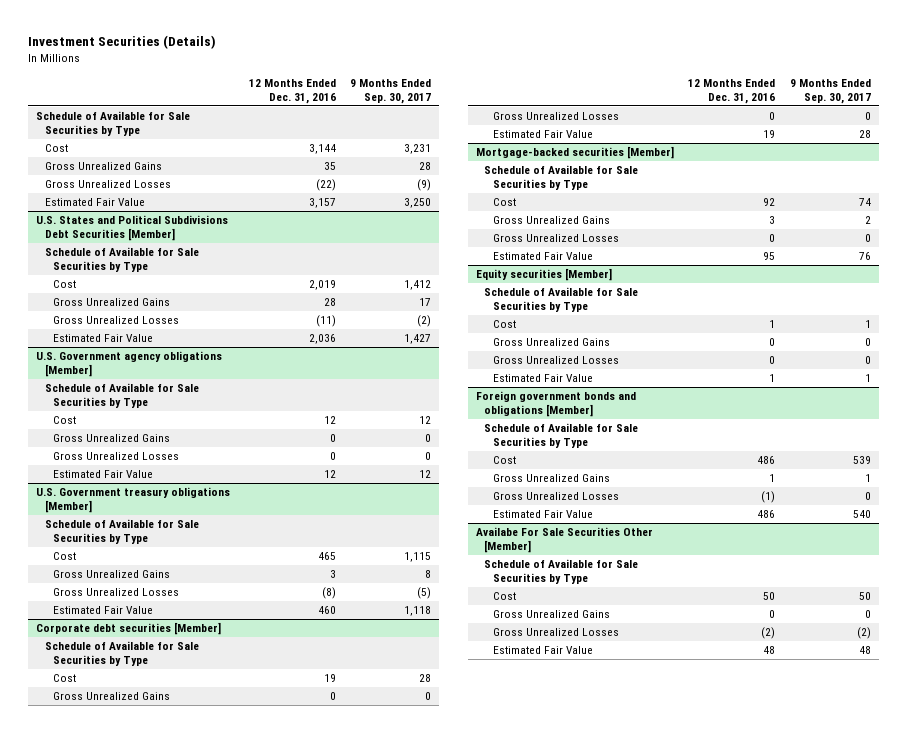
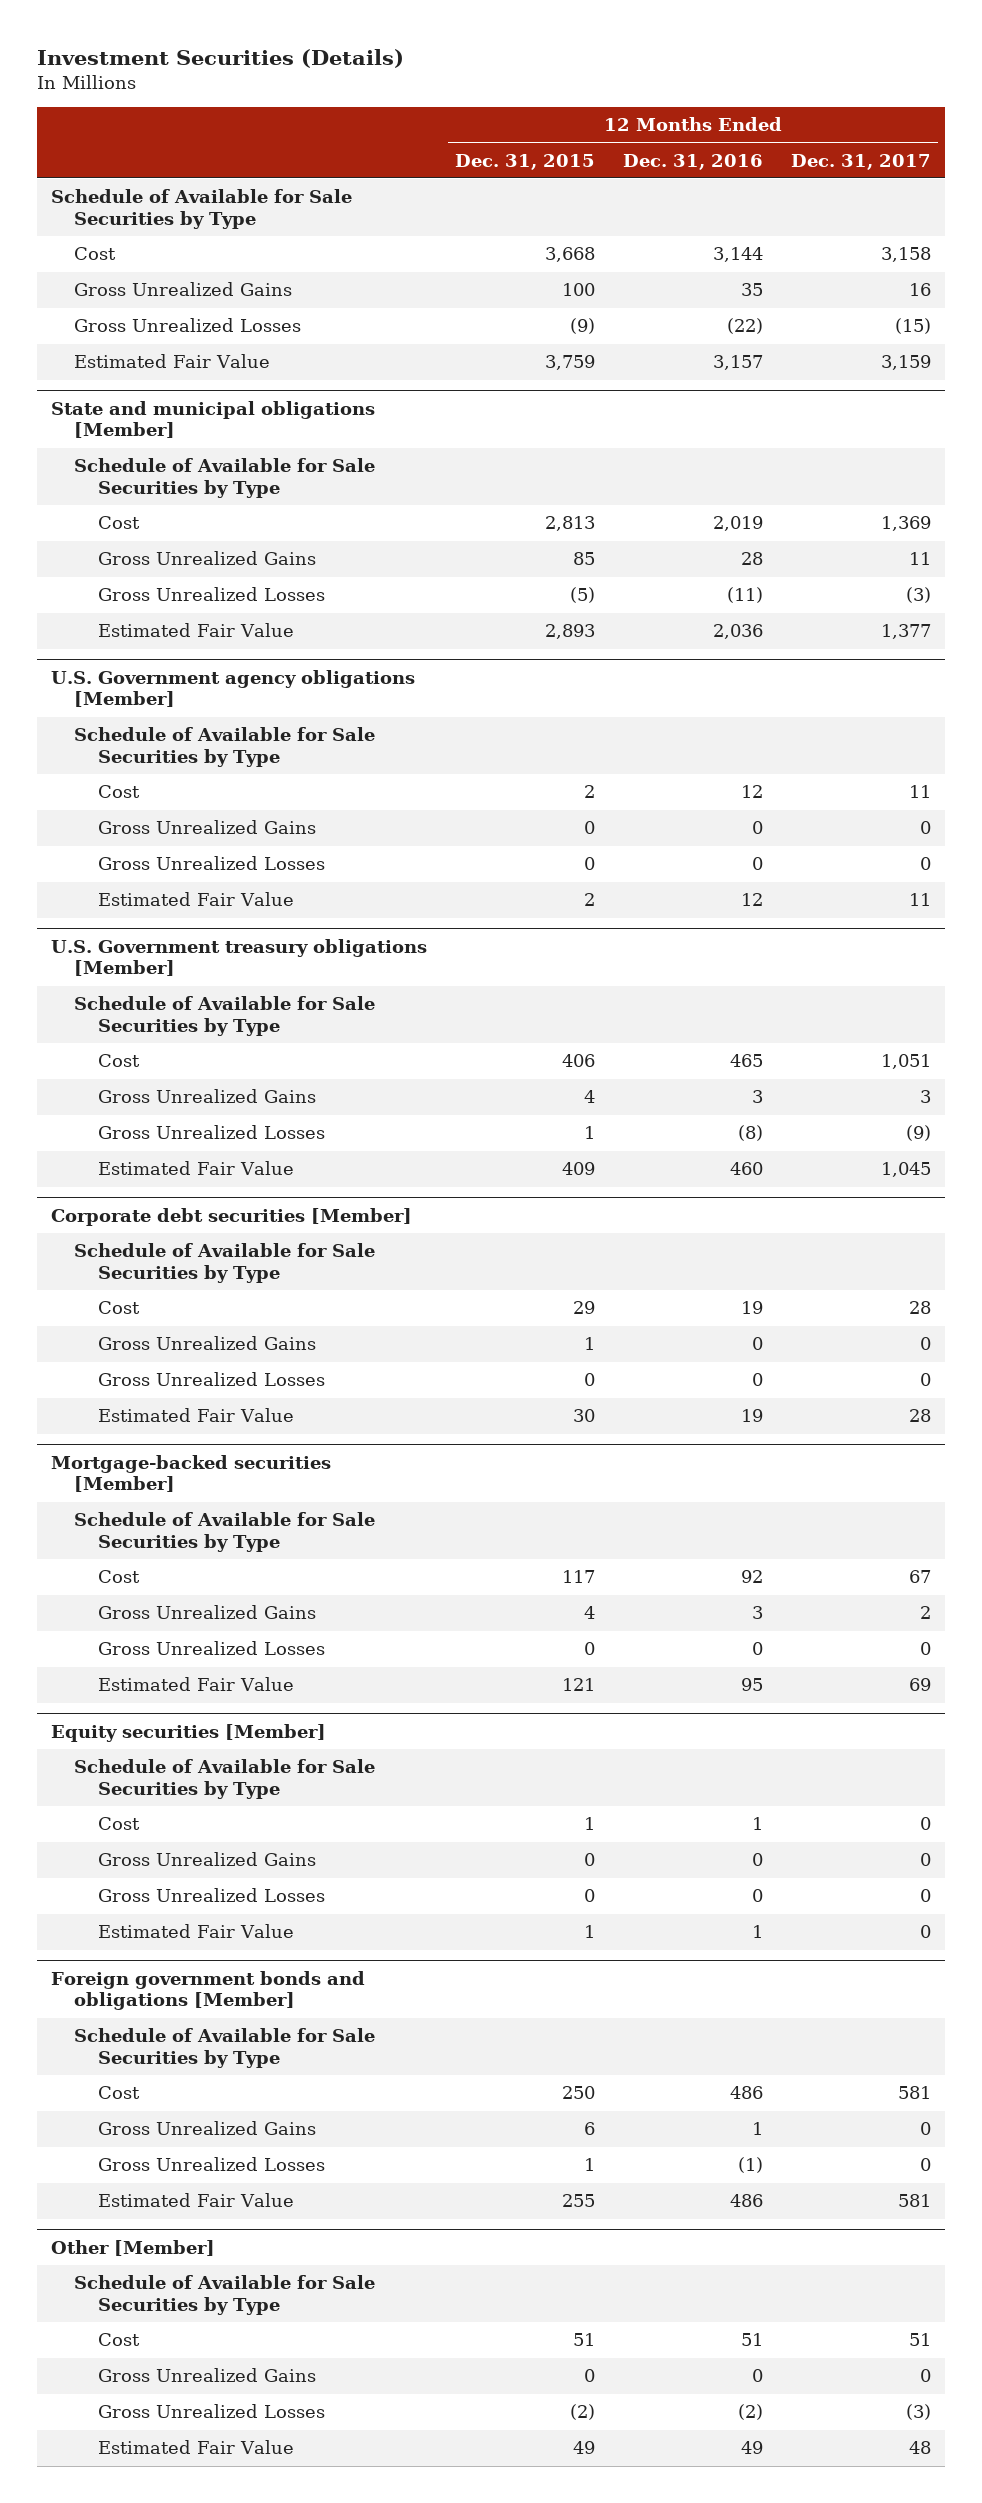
- | 12 Months Ended Dec. 31, 2016 | 9 Months Ended Sep. 30, 2017
+ | 12 Months Ended Dec. 31, 2015 | 12 Months Ended Dec. 31, 2016 | 12 Months Ended Dec. 31, 2017
- U.S. States and Political Subdivisions Debt Securities [Member]
+ State and municipal obligations [Member]
- Availabe For Sale Securities Other [Member]
+ Other [Member]
- Cost | 50 | 50
+ Cost | 51 | 51 | 51
- Estimated Fair Value | 48 | 48
+ Estimated Fair Value | 49 | 49 | 48

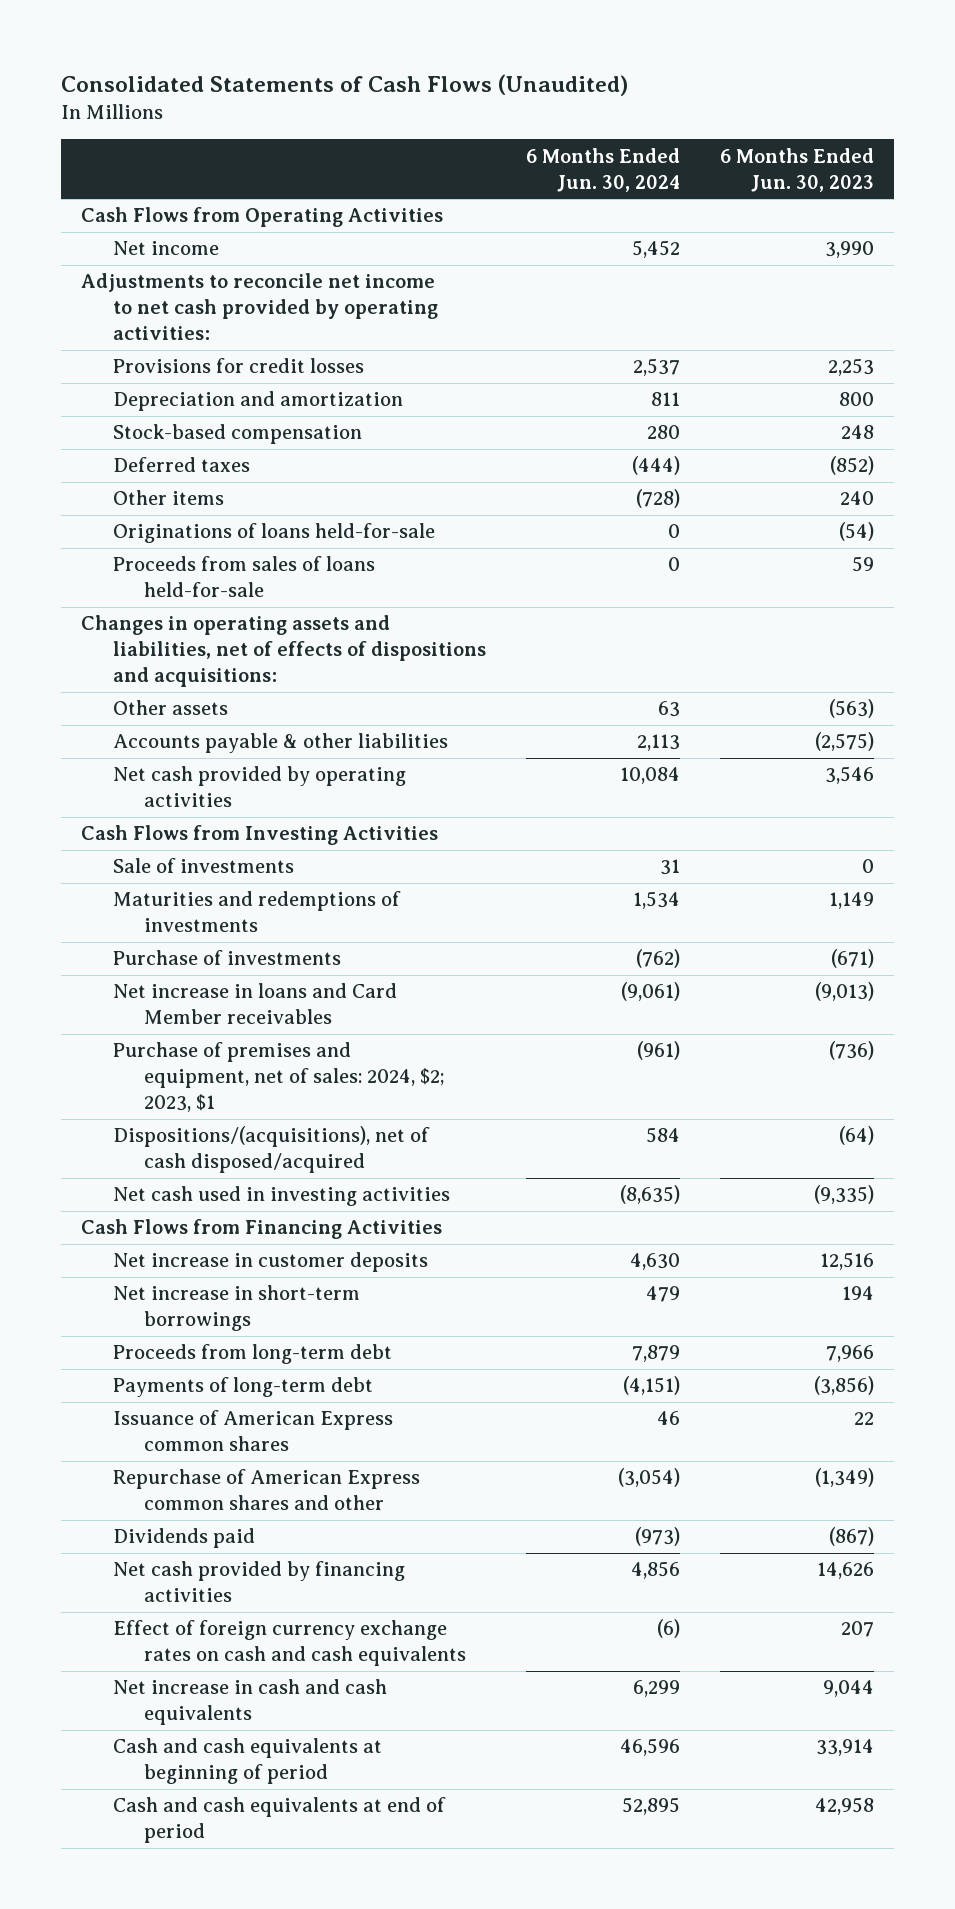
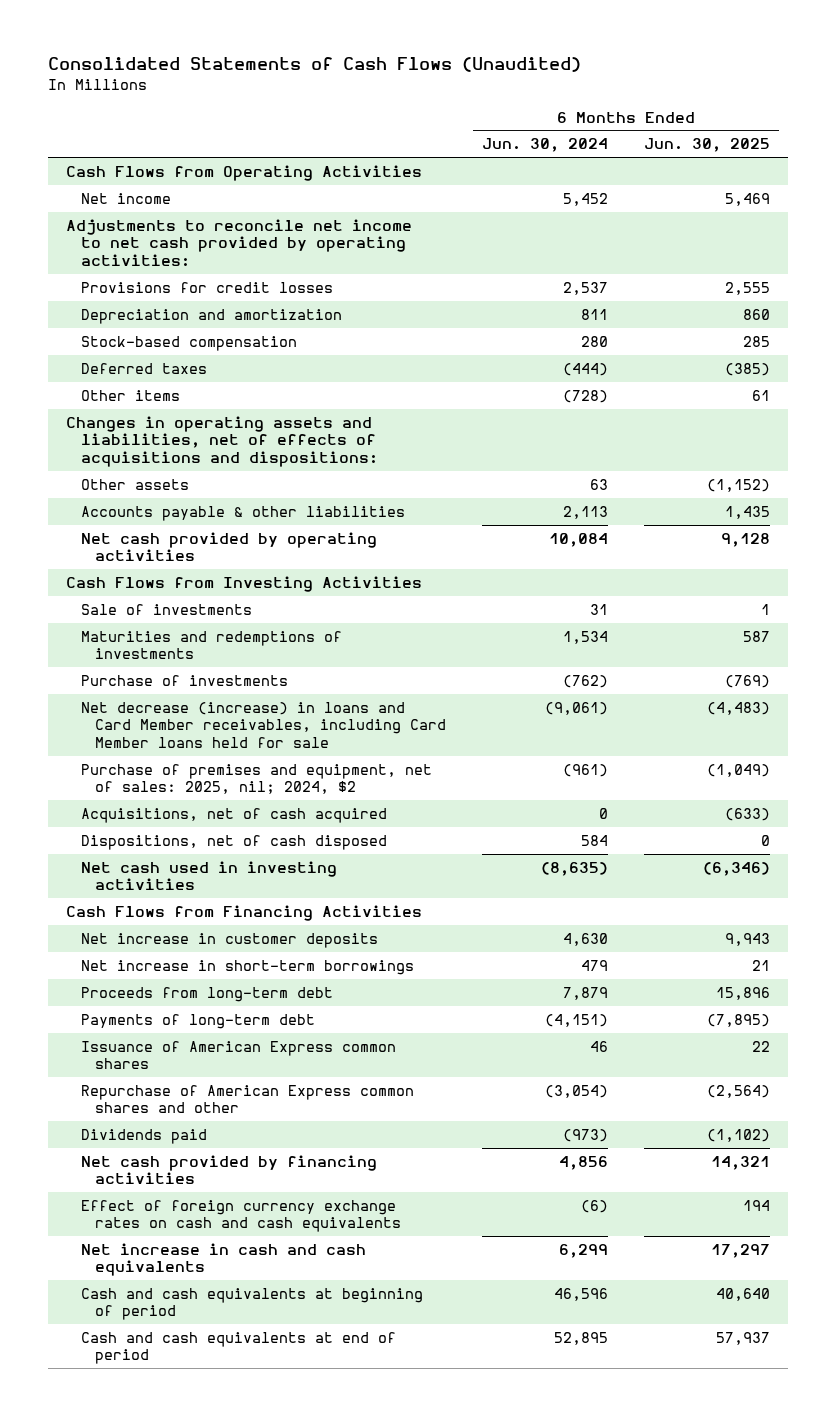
- | 6 Months Ended Jun. 30, 2024 | 6 Months Ended Jun. 30, 2023
+ | 6 Months Ended Jun. 30, 2024 | 6 Months Ended Jun. 30, 2025
- Originations of loans held-for-sale | 0 | (54)
- Proceeds from sales of loans held-for-sale | 0 | 59
- Changes in operating assets and liabilities, net of effects of dispositions and acquisitions:
+ Changes in operating assets and liabilities, net of effects of acquisitions and dispositions:
- Net increase in loans and Card Member receivables | (9,061) | (9,013)
- Purchase of premises and equipment, net of sales: 2024, $2; 2023, $1 | (961) | (736)
- Dispositions/(acquisitions), net of cash disposed/acquired | 584 | (64)
+ Net decrease (increase) in loans and Card Member receivables, including Card Member loans held for sale | (9,061) | (4,483)
+ Purchase of premises and equipment, net of sales: 2025, nil; 2024, $2 | (961) | (1,049)
+ Acquisitions, net of cash acquired | 0 | (633)
+ Dispositions, net of cash disposed | 584 | 0

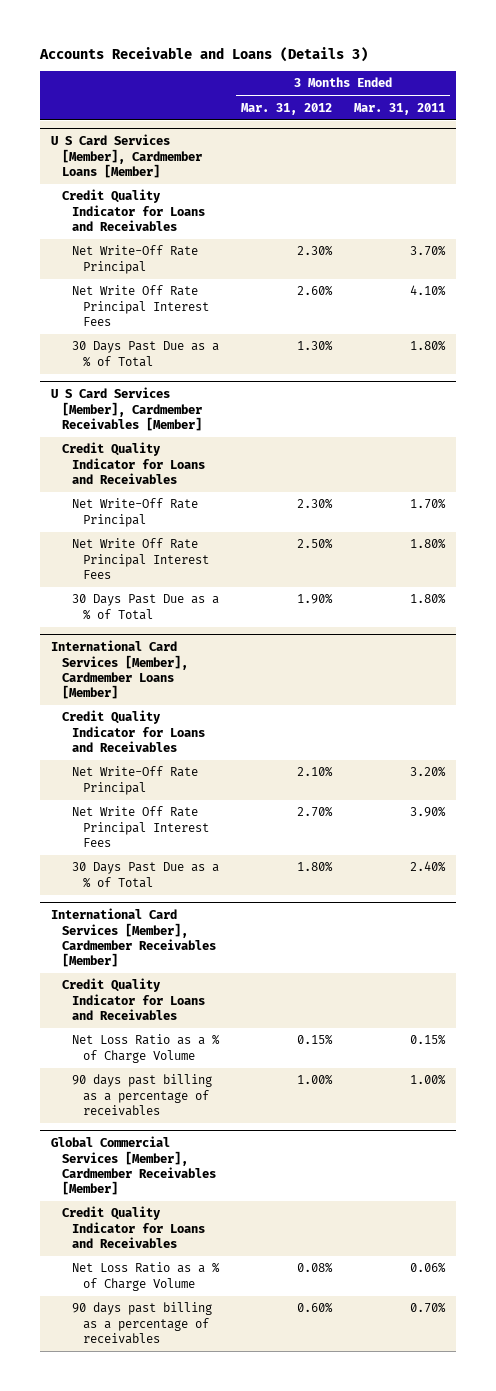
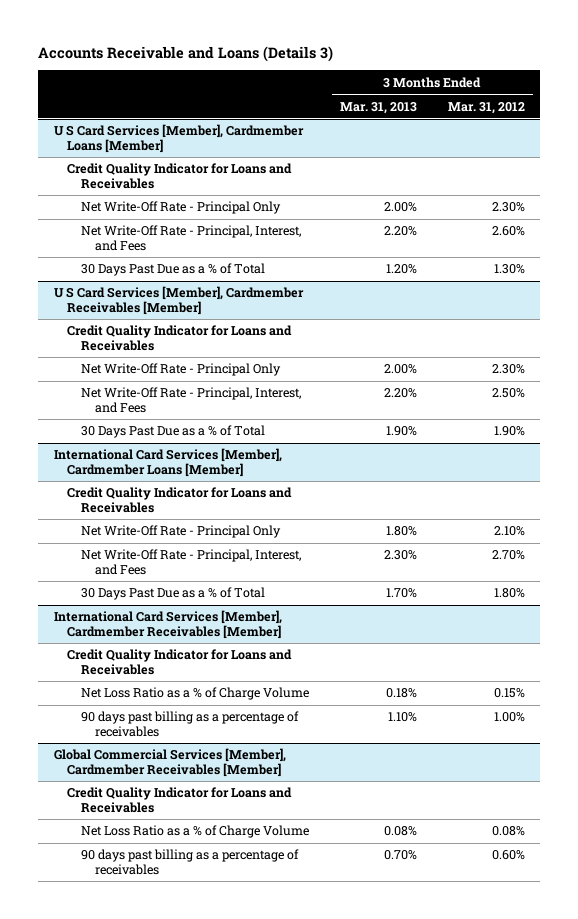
- | 3 Months Ended Mar. 31, 2012 | 3 Months Ended Mar. 31, 2011
+ | 3 Months Ended Mar. 31, 2013 | 3 Months Ended Mar. 31, 2012
@ U S Card Services [Member], Cardmember Loans [Member]
- Net Write-Off Rate Principal | 2.30% | 3.70%
- Net Write Off Rate Principal Interest Fees | 2.60% | 4.10%
+ Net Write-Off Rate - Principal Only | 2.00% | 2.30%
+ Net Write-Off Rate - Principal, Interest, and Fees | 2.20% | 2.60%
@ U S Card Services [Member], Cardmember Receivables [Member]
- Net Write-Off Rate Principal | 2.30% | 1.70%
- Net Write Off Rate Principal Interest Fees | 2.50% | 1.80%
+ Net Write-Off Rate - Principal Only | 2.00% | 2.30%
+ Net Write-Off Rate - Principal, Interest, and Fees | 2.20% | 2.50%
@ International Card Services [Member], Cardmember Loans [Member]
- Net Write-Off Rate Principal | 2.10% | 3.20%
- Net Write Off Rate Principal Interest Fees | 2.70% | 3.90%
+ Net Write-Off Rate - Principal Only | 1.80% | 2.10%
+ Net Write-Off Rate - Principal, Interest, and Fees | 2.30% | 2.70%

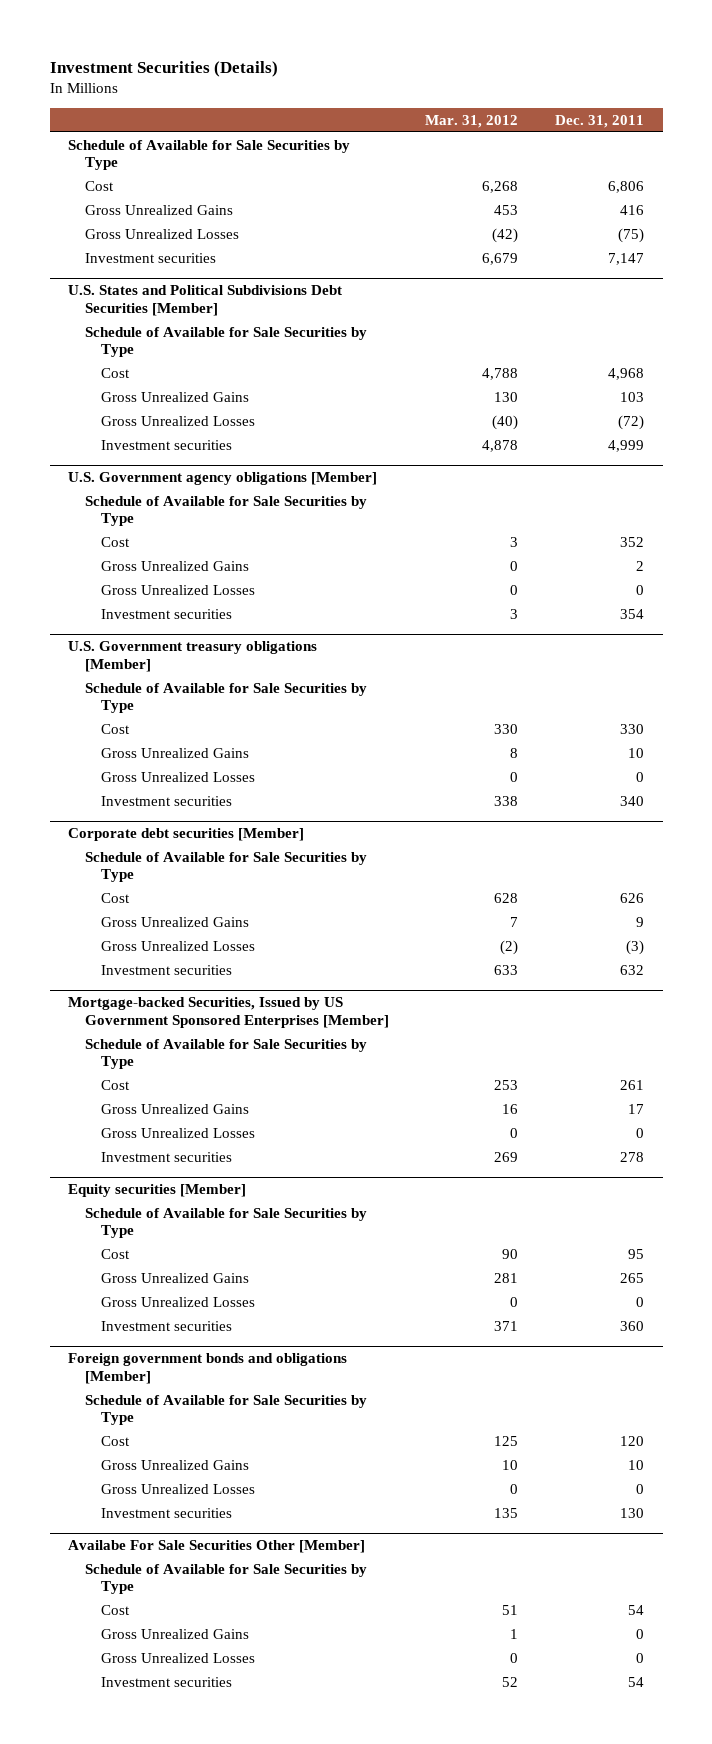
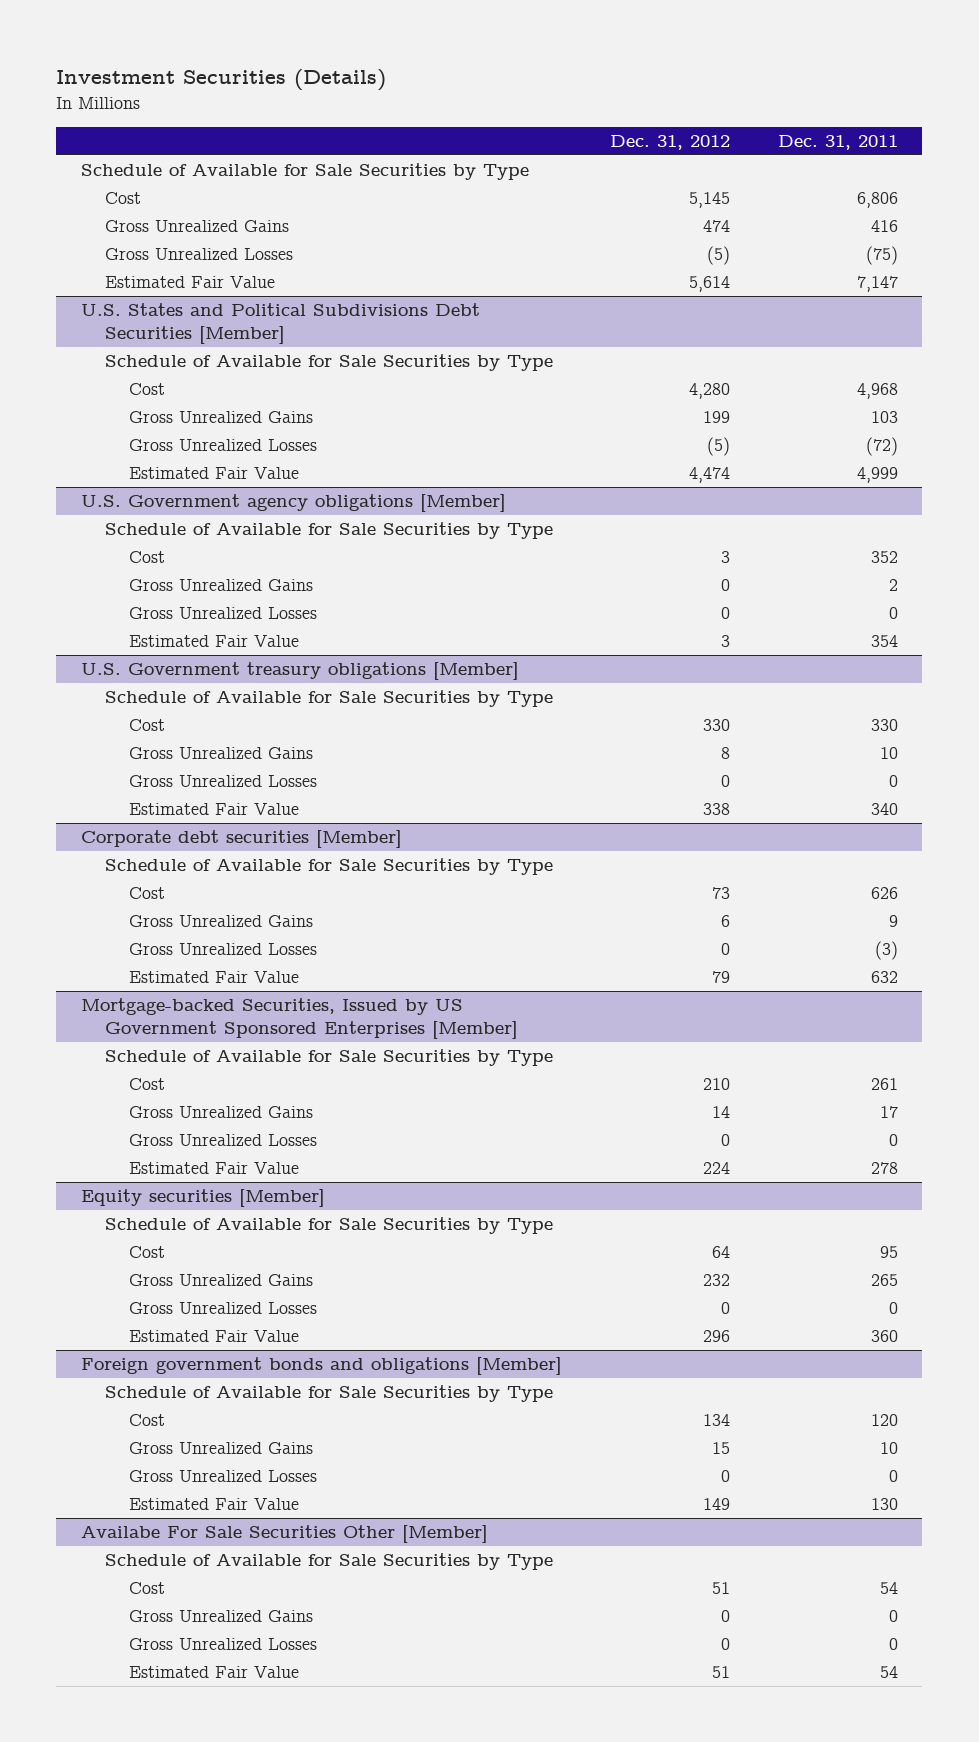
- | Mar. 31, 2012 | Dec. 31, 2011
+ | Dec. 31, 2012 | Dec. 31, 2011
- Investment securities | 6,679 | 7,147
+ Estimated Fair Value | 5,614 | 7,147
@ U.S. States and Political Subdivisions Debt Securities [Member]
- Investment securities | 4,878 | 4,999
+ Estimated Fair Value | 4,474 | 4,999
@ U.S. Government agency obligations [Member]
- Investment securities | 3 | 354
+ Estimated Fair Value | 3 | 354
@ U.S. Government treasury obligations [Member]
- Investment securities | 338 | 340
+ Estimated Fair Value | 338 | 340
@ Corporate debt securities [Member]
- Investment securities | 633 | 632
+ Estimated Fair Value | 79 | 632
@ Mortgage-backed Securities, Issued by US Government Sponsored Enterprises [Member]
- Investment securities | 269 | 278
+ Estimated Fair Value | 224 | 278
@ Equity securities [Member]
- Investment securities | 371 | 360
+ Estimated Fair Value | 296 | 360
@ Foreign government bonds and obligations [Member]
- Investment securities | 135 | 130
+ Estimated Fair Value | 149 | 130
@ Availabe For Sale Securities Other [Member]
- Investment securities | 52 | 54
+ Estimated Fair Value | 51 | 54

